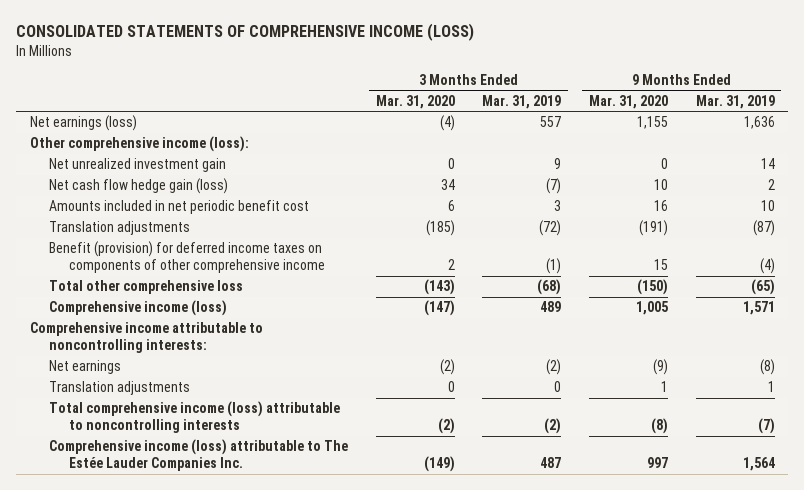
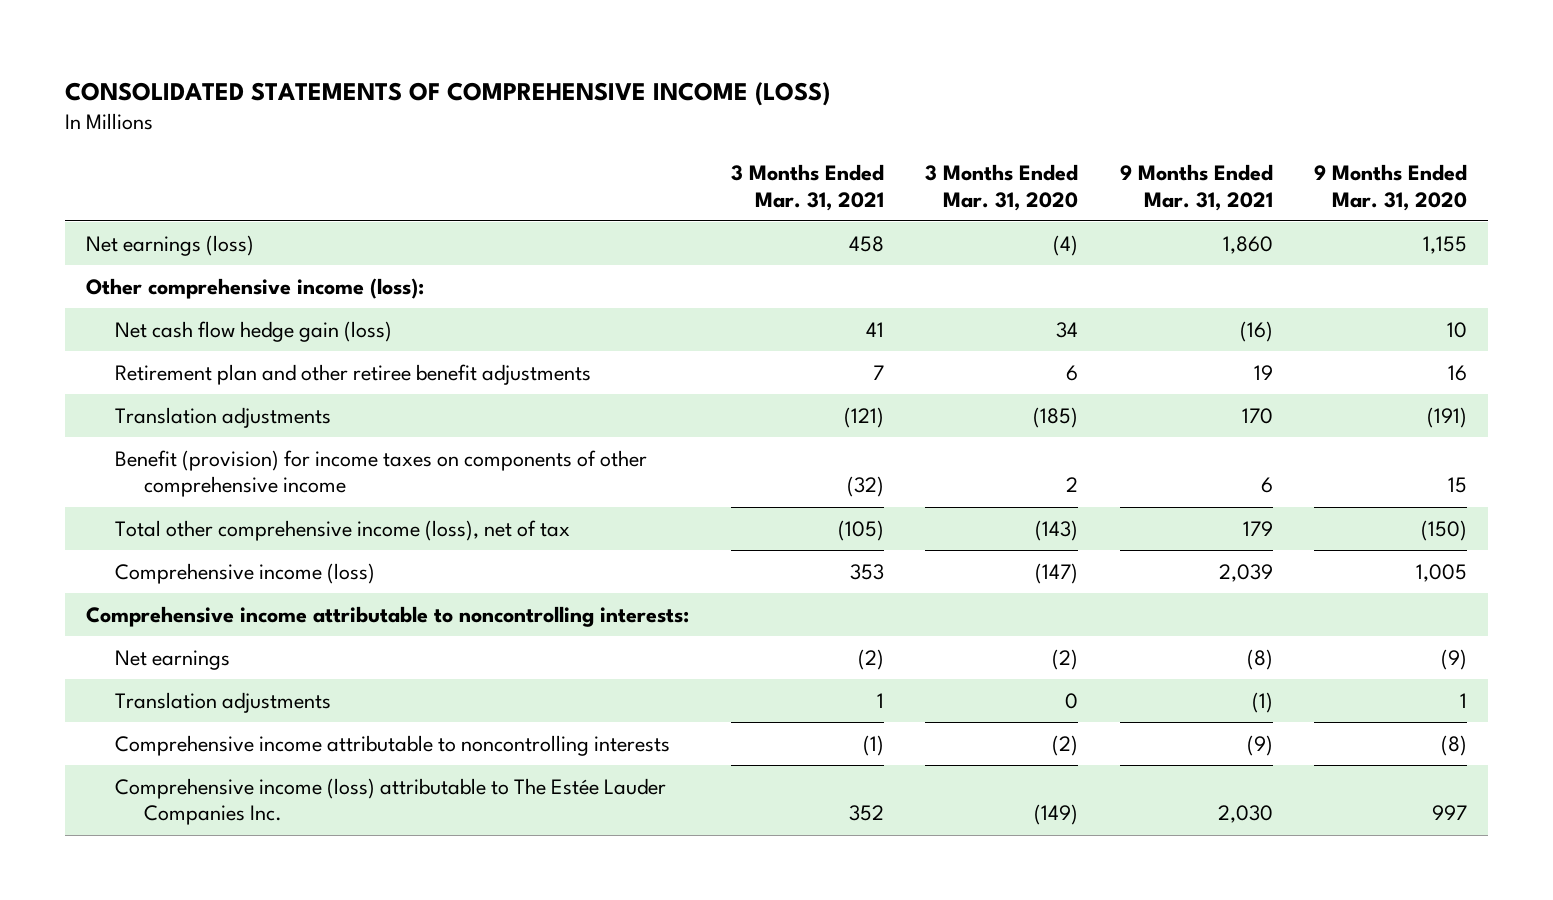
- | 3 Months Ended Mar. 31, 2020 | 3 Months Ended Mar. 31, 2019 | 9 Months Ended Mar. 31, 2020 | 9 Months Ended Mar. 31, 2019
+ | 3 Months Ended Mar. 31, 2021 | 3 Months Ended Mar. 31, 2020 | 9 Months Ended Mar. 31, 2021 | 9 Months Ended Mar. 31, 2020
- Net unrealized investment gain | 0 | 9 | 0 | 14
- Amounts included in net periodic benefit cost | 6 | 3 | 16 | 10
+ Retirement plan and other retiree benefit adjustments | 7 | 6 | 19 | 16
- Benefit (provision) for deferred income taxes on components of other comprehensive income | 2 | (1) | 15 | (4)
- Total other comprehensive loss | (143) | (68) | (150) | (65)
+ Benefit (provision) for income taxes on components of other comprehensive income | (32) | 2 | 6 | 15
+ Total other comprehensive income (loss), net of tax | (105) | (143) | 179 | (150)
- Total comprehensive income (loss) attributable to noncontrolling interests | (2) | (2) | (8) | (7)
+ Comprehensive income attributable to noncontrolling interests | (1) | (2) | (9) | (8)

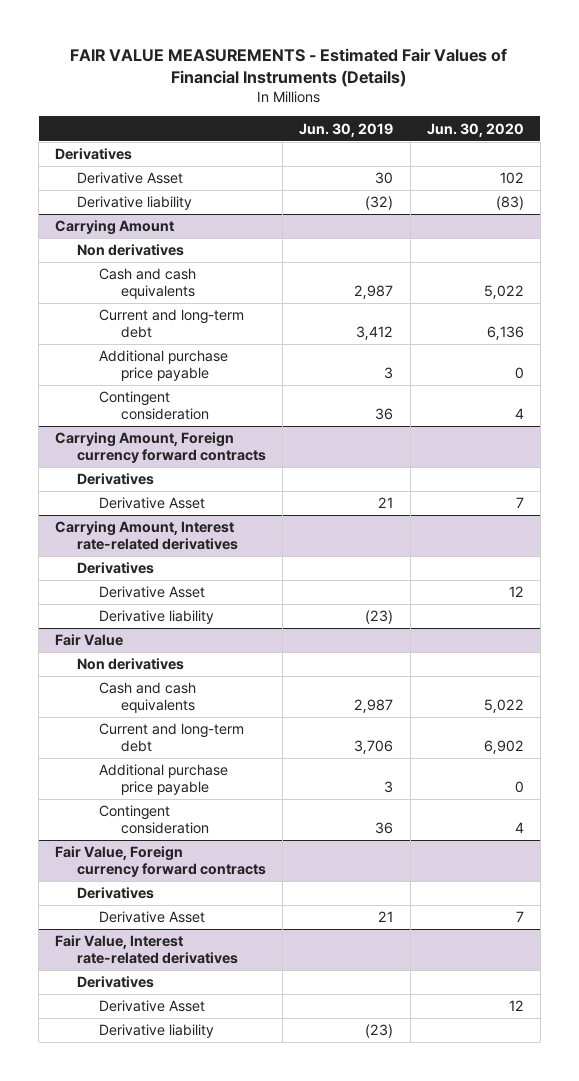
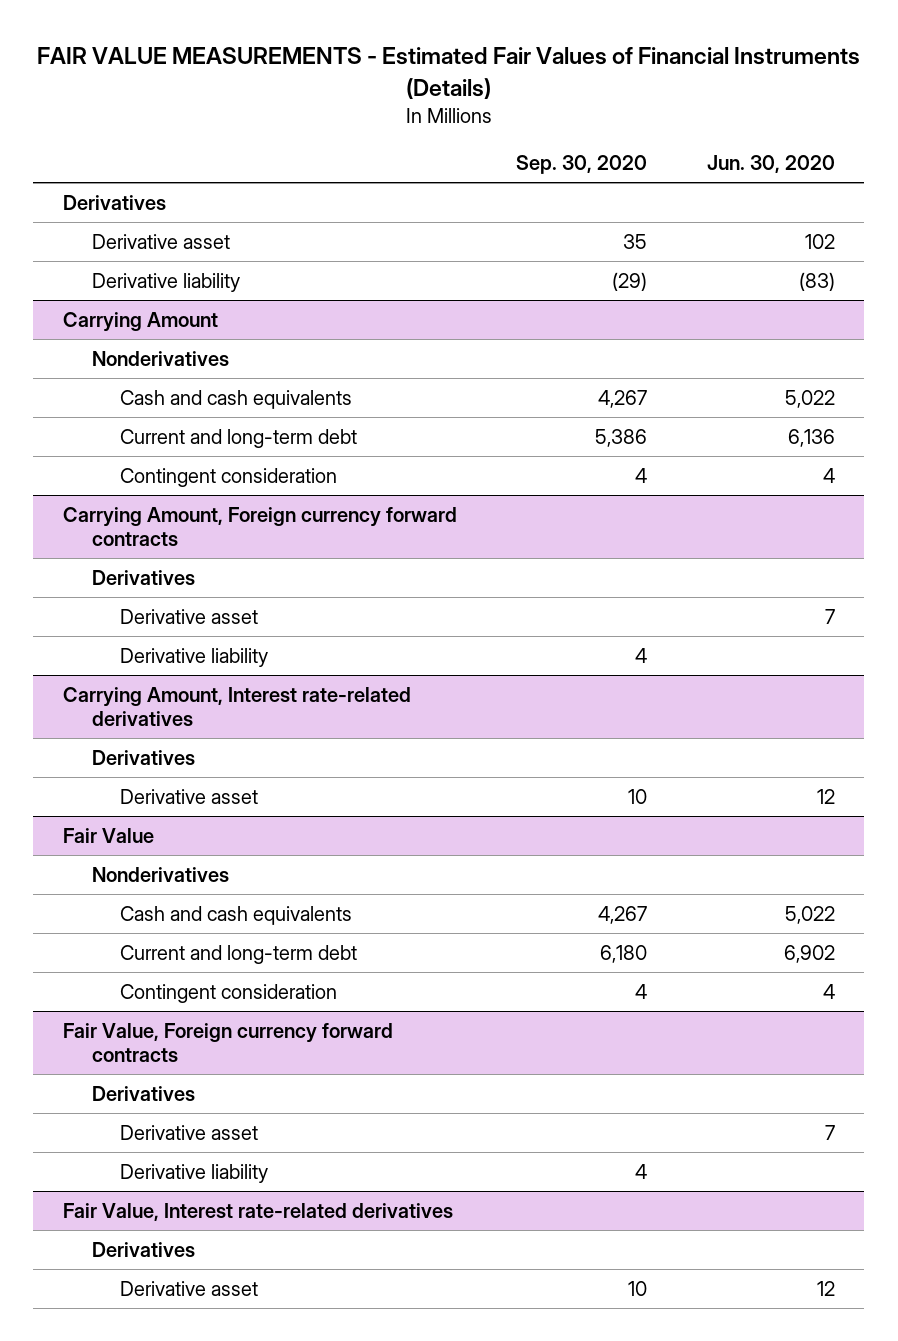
- | Jun. 30, 2019 | Jun. 30, 2020
+ | Sep. 30, 2020 | Jun. 30, 2020
- Derivative Asset | 30 | 102
+ Derivative asset | 35 | 102
@ Carrying Amount
- Non derivatives
+ Nonderivatives
- Additional purchase price payable | 3 | 0
@ Carrying Amount, Foreign currency forward contracts
- Derivative Asset | 21 | 7
+ Derivative asset | | 7
+ Derivative liability | 4 |
@ Carrying Amount, Interest rate-related derivatives
- Derivative Asset | | 12
- Derivative liability | (23) |
+ Derivative asset | 10 | 12
@ Fair Value
- Non derivatives
+ Nonderivatives
- Additional purchase price payable | 3 | 0
@ Fair Value, Foreign currency forward contracts
- Derivative Asset | 21 | 7
+ Derivative asset | | 7
+ Derivative liability | 4 |
@ Fair Value, Interest rate-related derivatives
- Derivative Asset | | 12
- Derivative liability | (23) |
+ Derivative asset | 10 | 12

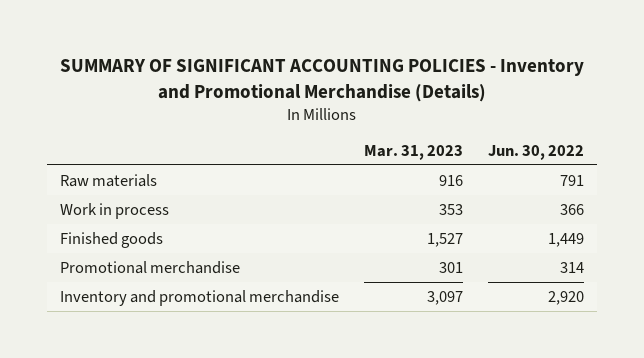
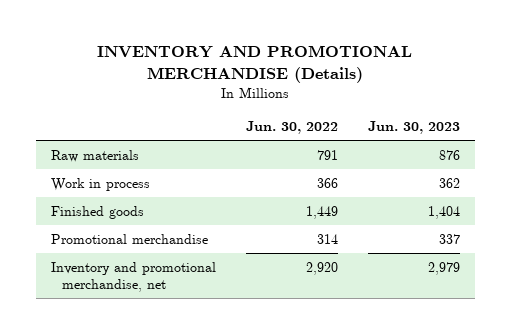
- SUMMARY OF SIGNIFICANT ACCOUNTING POLICIES - Inventory and Promotional Merchandise (Details)
+ INVENTORY AND PROMOTIONAL MERCHANDISE (Details)
- | Mar. 31, 2023 | Jun. 30, 2022
+ | Jun. 30, 2022 | Jun. 30, 2023
- Inventory and promotional merchandise | 3,097 | 2,920
+ Inventory and promotional merchandise, net | 2,920 | 2,979

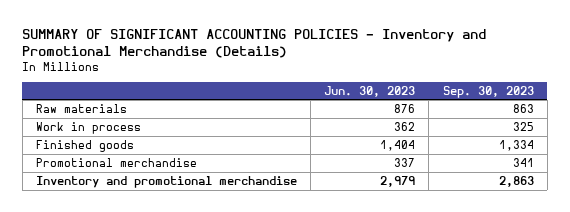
- INVENTORY AND PROMOTIONAL MERCHANDISE (Details)
+ SUMMARY OF SIGNIFICANT ACCOUNTING POLICIES - Inventory and Promotional Merchandise (Details)
- | Jun. 30, 2022 | Jun. 30, 2023
+ | Jun. 30, 2023 | Sep. 30, 2023
- Inventory and promotional merchandise, net | 2,920 | 2,979
+ Inventory and promotional merchandise | 2,979 | 2,863

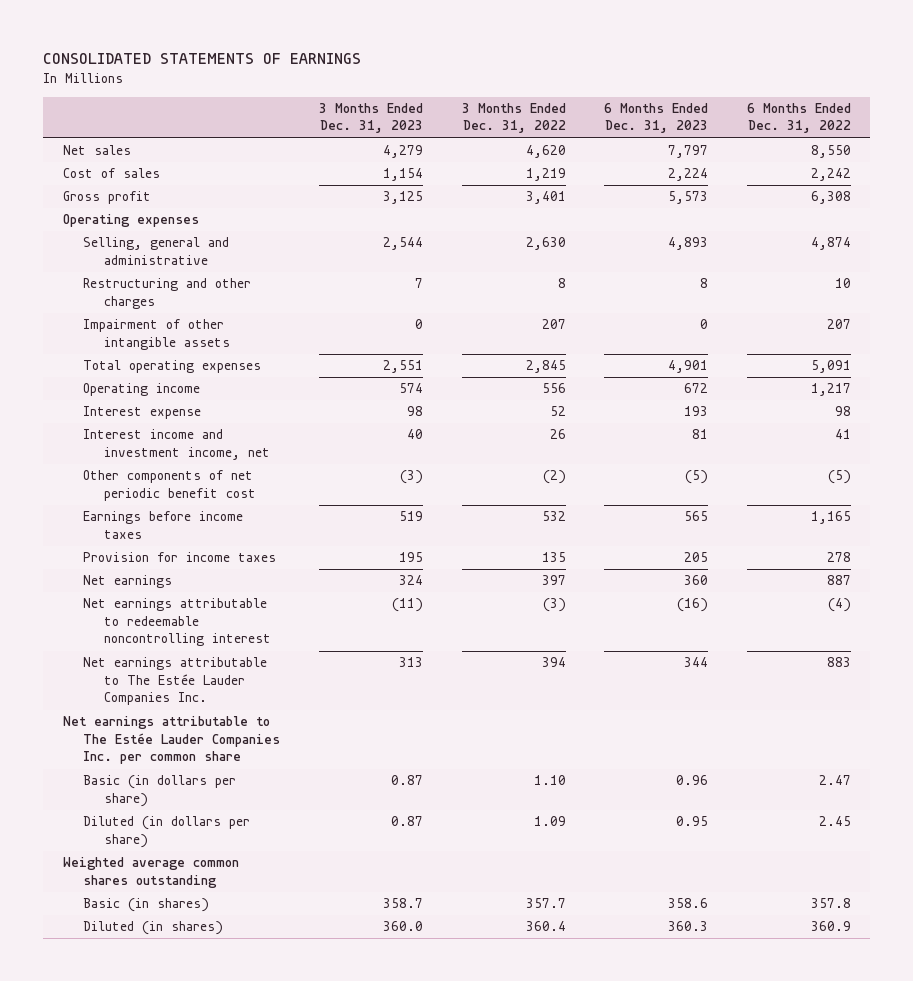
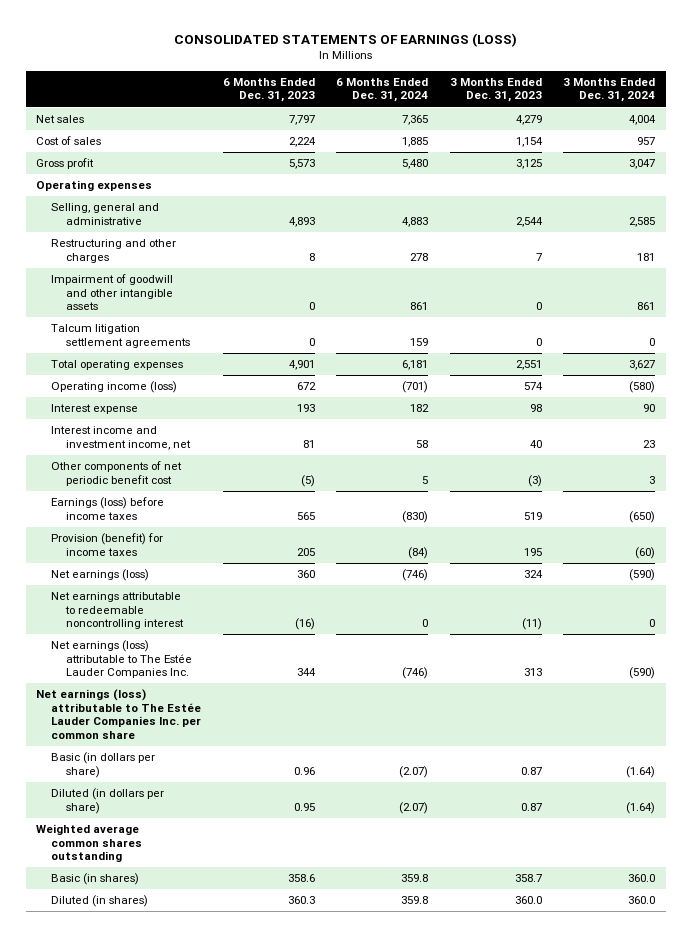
- CONSOLIDATED STATEMENTS OF EARNINGS
+ CONSOLIDATED STATEMENTS OF EARNINGS (LOSS)
- | 3 Months Ended Dec. 31, 2023 | 3 Months Ended Dec. 31, 2022 | 6 Months Ended Dec. 31, 2023 | 6 Months Ended Dec. 31, 2022
+ | 6 Months Ended Dec. 31, 2023 | 6 Months Ended Dec. 31, 2024 | 3 Months Ended Dec. 31, 2023 | 3 Months Ended Dec. 31, 2024
- Impairment of other intangible assets | 0 | 207 | 0 | 207
+ Impairment of goodwill and other intangible assets | 0 | 861 | 0 | 861
+ Talcum litigation settlement agreements | 0 | 159 | 0 | 0
- Operating income | 574 | 556 | 672 | 1,217
+ Operating income (loss) | 672 | (701) | 574 | (580)
- Earnings before income taxes | 519 | 532 | 565 | 1,165
- Provision for income taxes | 195 | 135 | 205 | 278
- Net earnings | 324 | 397 | 360 | 887
+ Earnings (loss) before income taxes | 565 | (830) | 519 | (650)
+ Provision (benefit) for income taxes | 205 | (84) | 195 | (60)
+ Net earnings (loss) | 360 | (746) | 324 | (590)
- Net earnings attributable to The Estée Lauder Companies Inc. | 313 | 394 | 344 | 883
- Net earnings attributable to The Estée Lauder Companies Inc. per common share
+ Net earnings (loss) attributable to The Estée Lauder Companies Inc. | 344 | (746) | 313 | (590)
+ Net earnings (loss) attributable to The Estée Lauder Companies Inc. per common share

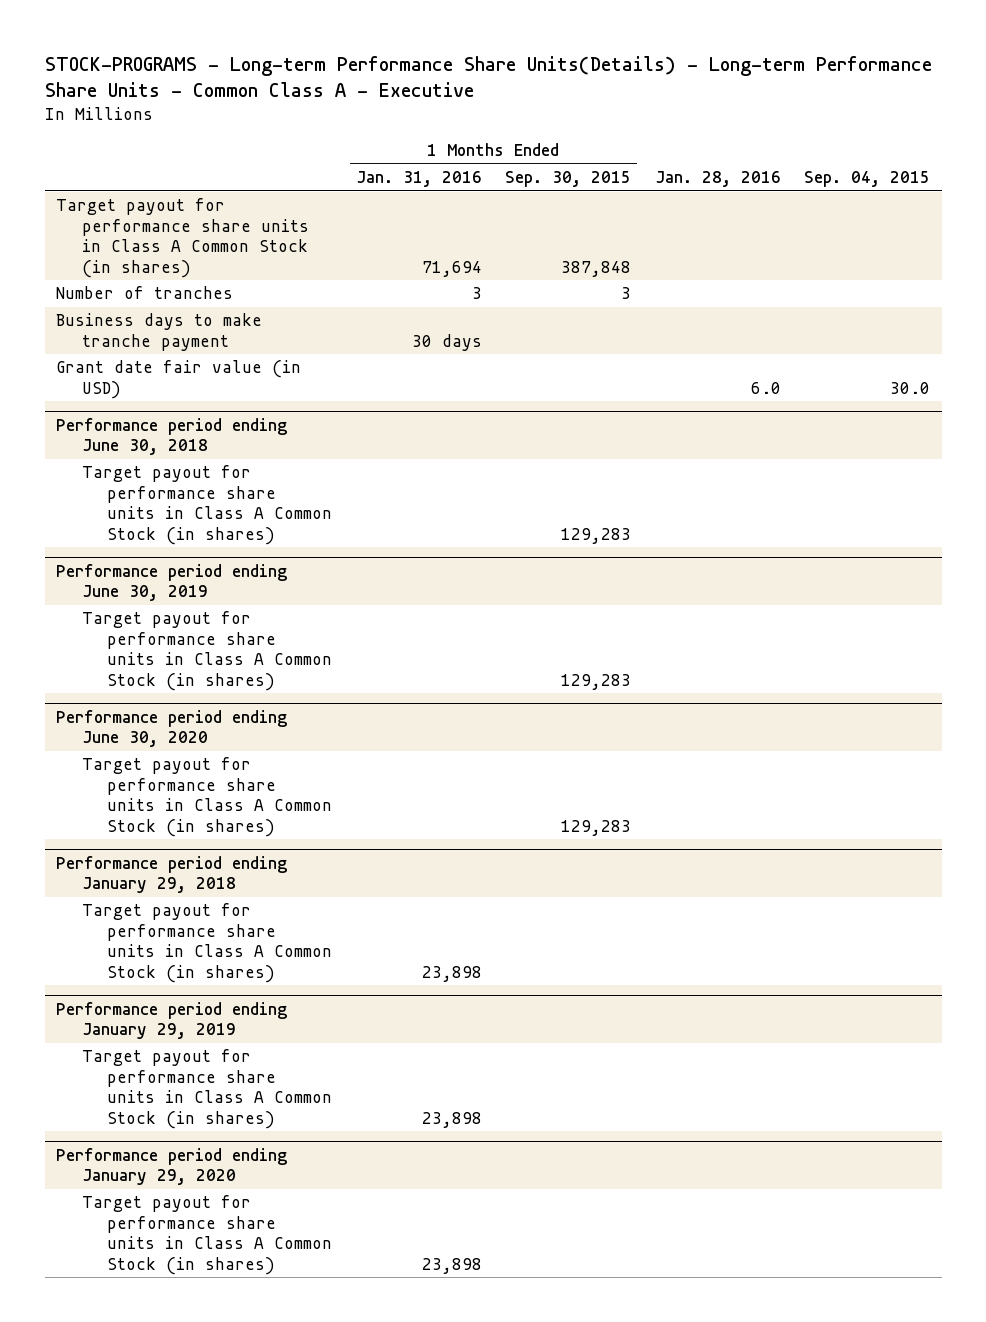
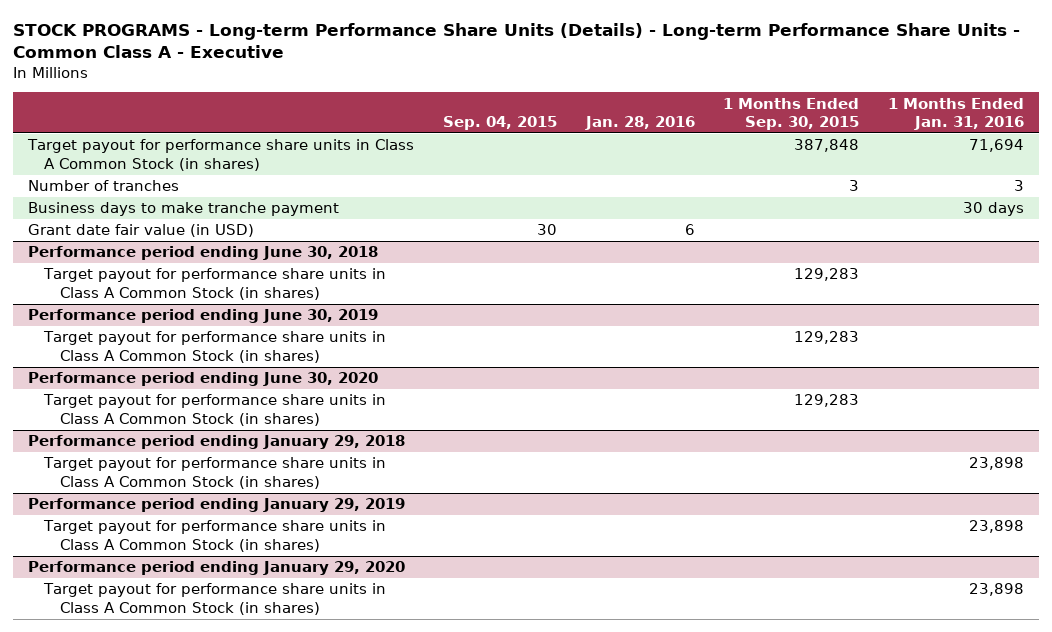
- STOCK-PROGRAMS - Long-term Performance Share Units(Details) - Long-term Performance Share Units - Common Class A - Executive
+ STOCK PROGRAMS - Long-term Performance Share Units (Details) - Long-term Performance Share Units - Common Class A - Executive
- | 1 Months Ended Jan. 31, 2016 | 1 Months Ended Sep. 30, 2015 | Jan. 28, 2016 | Sep. 04, 2015
+ | Sep. 04, 2015 | Jan. 28, 2016 | 1 Months Ended Sep. 30, 2015 | 1 Months Ended Jan. 31, 2016
- Grant date fair value (in USD) | | | 6.0 | 30.0
+ Grant date fair value (in USD) | 30 | 6 | |

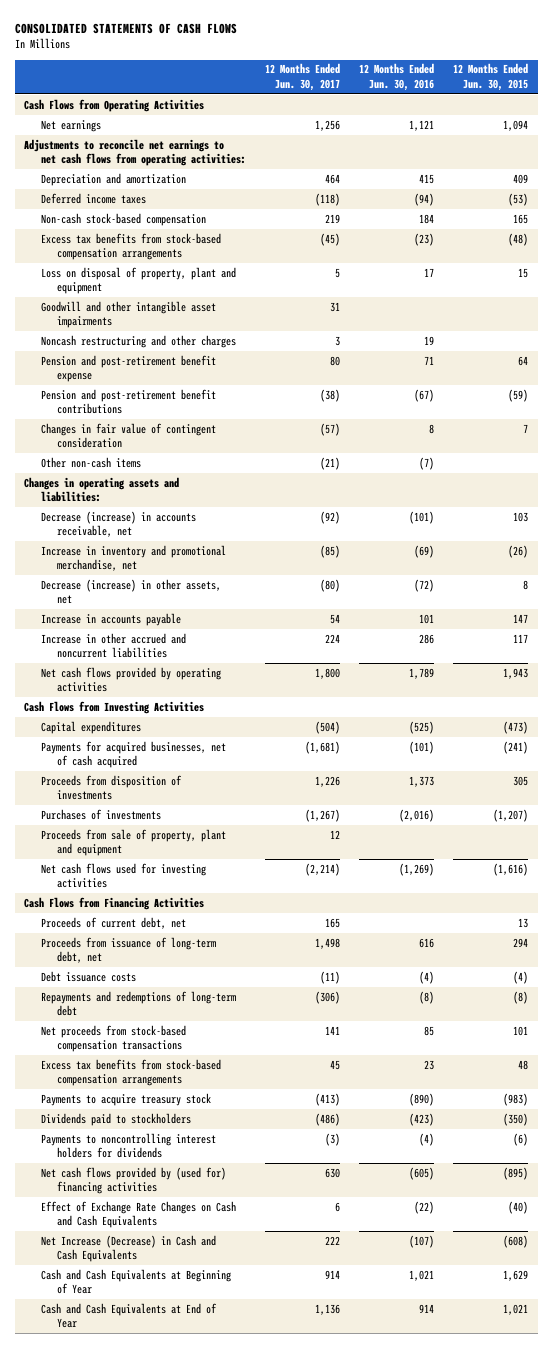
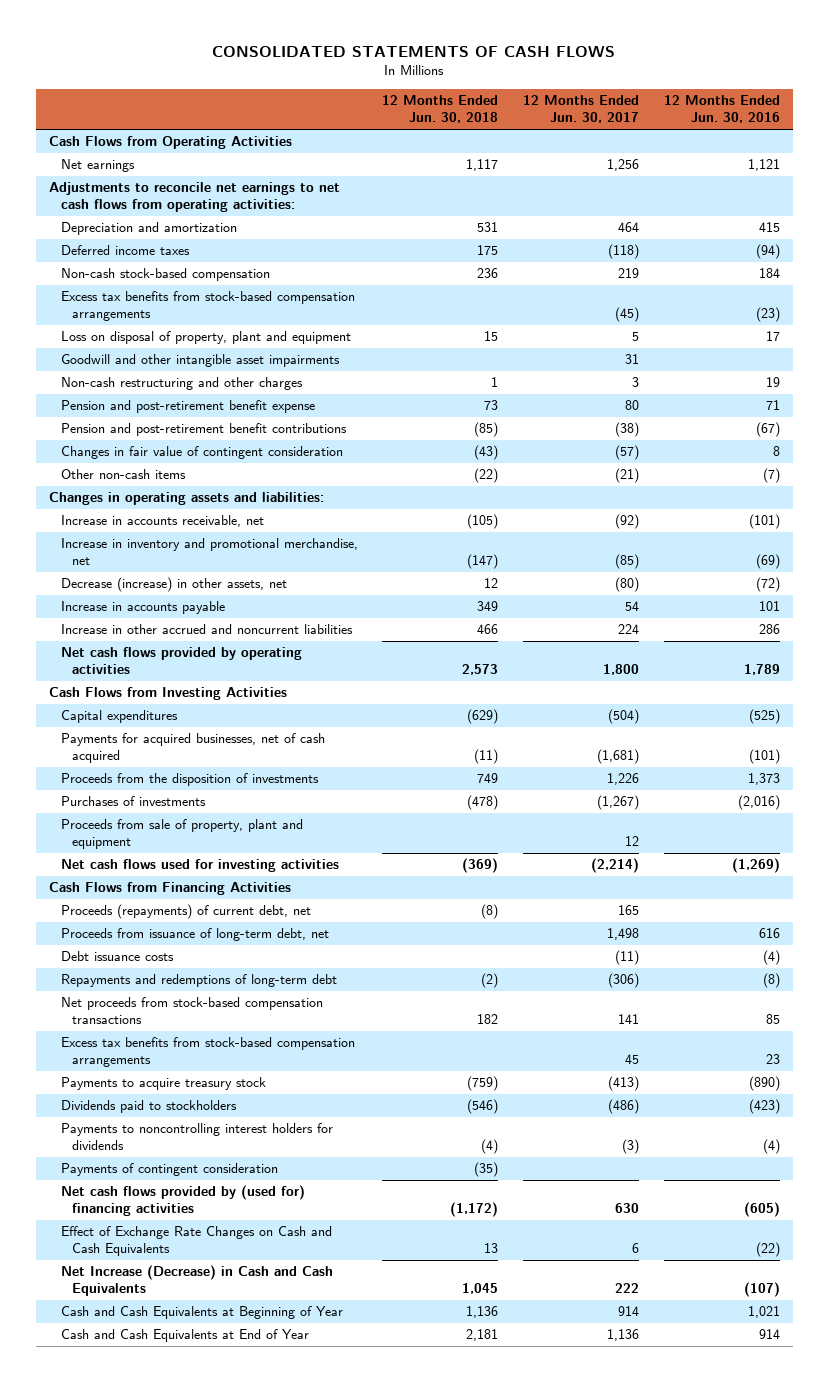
- | 12 Months Ended Jun. 30, 2017 | 12 Months Ended Jun. 30, 2016 | 12 Months Ended Jun. 30, 2015
+ | 12 Months Ended Jun. 30, 2018 | 12 Months Ended Jun. 30, 2017 | 12 Months Ended Jun. 30, 2016
- Noncash restructuring and other charges | 3 | 19 |
+ Non-cash restructuring and other charges | 1 | 3 | 19
- Decrease (increase) in accounts receivable, net | (92) | (101) | 103
+ Increase in accounts receivable, net | (105) | (92) | (101)
- Proceeds from disposition of investments | 1,226 | 1,373 | 305
+ Proceeds from the disposition of investments | 749 | 1,226 | 1,373
- Proceeds of current debt, net | 165 | | 13
+ Proceeds (repayments) of current debt, net | (8) | 165 |
+ Payments of contingent consideration | (35) | |

